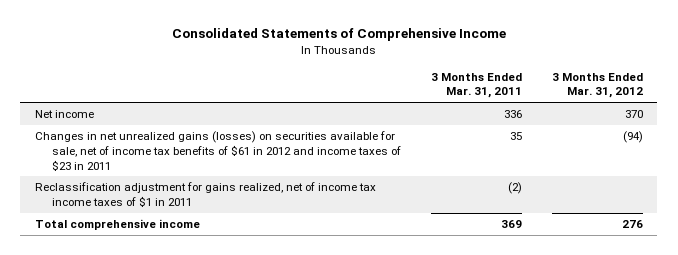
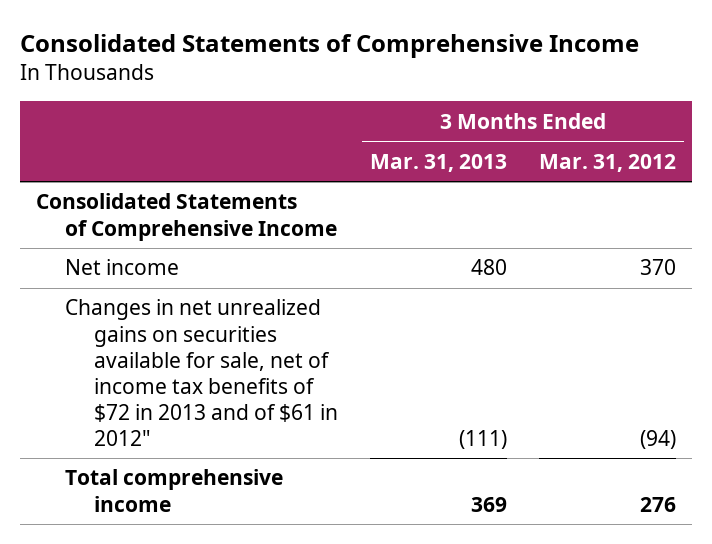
- | 3 Months Ended Mar. 31, 2011 | 3 Months Ended Mar. 31, 2012
+ | 3 Months Ended Mar. 31, 2013 | 3 Months Ended Mar. 31, 2012
+ Consolidated Statements of Comprehensive Income
- Changes in net unrealized gains (losses) on securities available for sale, net of income tax benefits of $61 in 2012 and income taxes of $23 in 2011 | 35 | (94)
- Reclassification adjustment for gains realized, net of income tax income taxes of $1 in 2011 | (2) |
+ Changes in net unrealized gains on securities available for sale, net of income tax benefits of $72 in 2013 and of $61 in 2012" | (111) | (94)

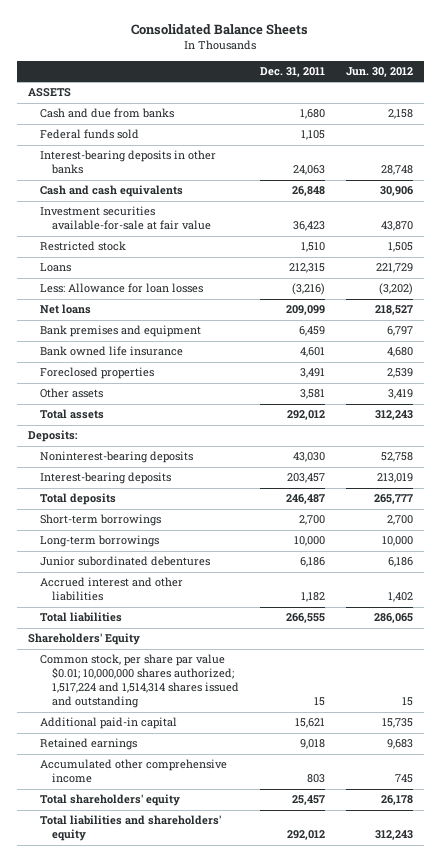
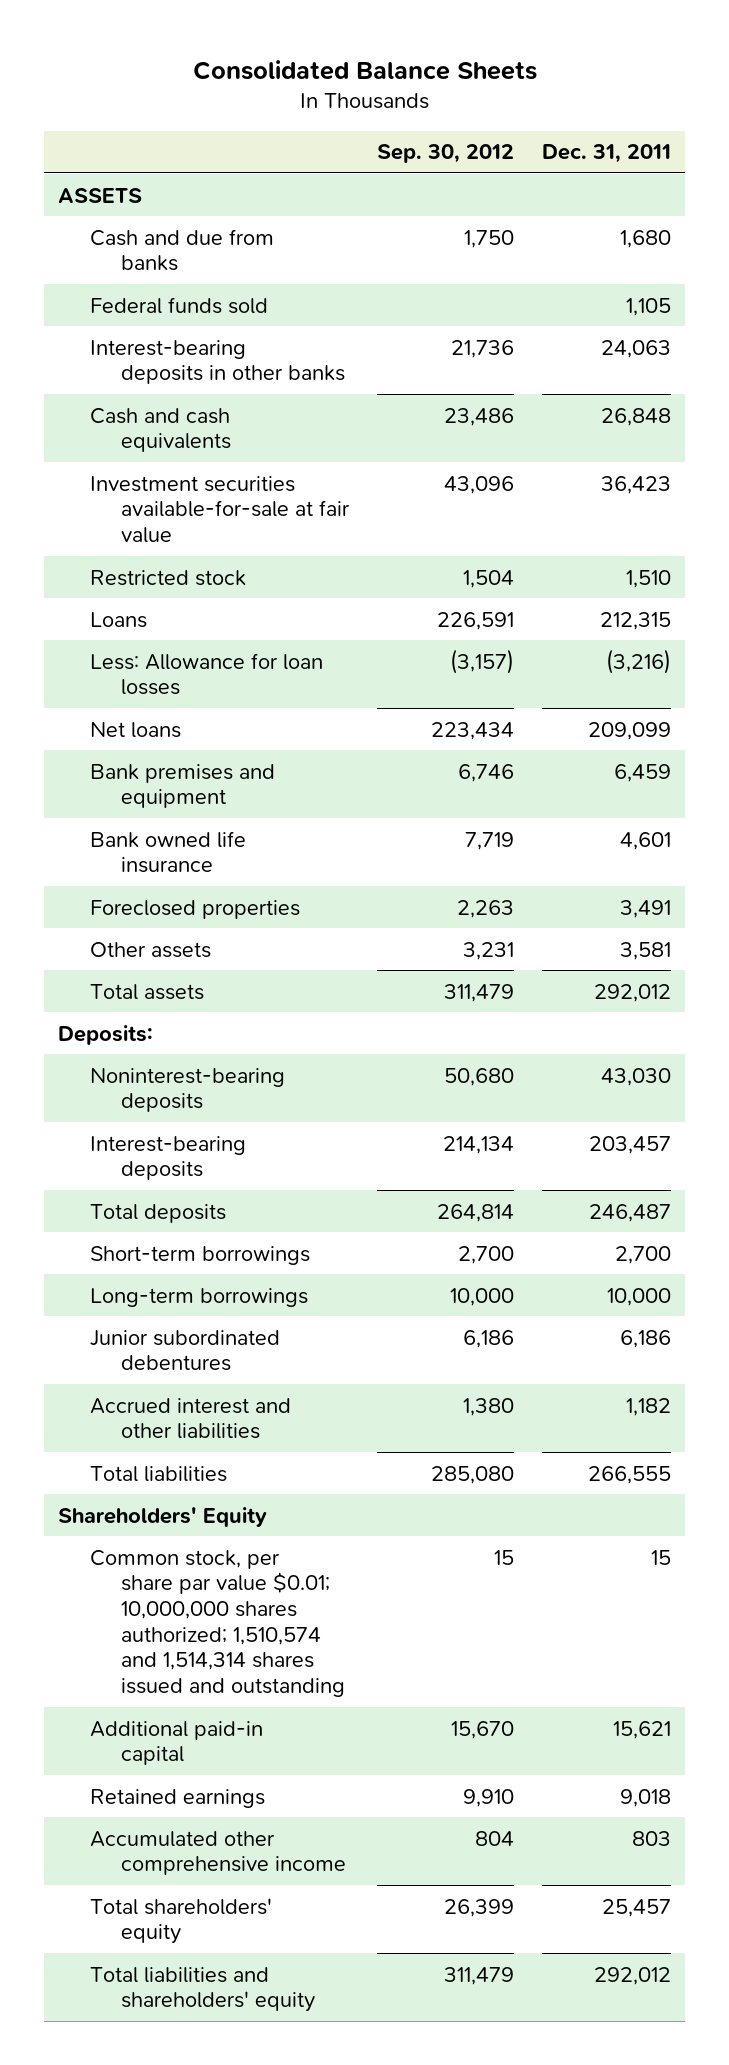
- | Dec. 31, 2011 | Jun. 30, 2012
+ | Sep. 30, 2012 | Dec. 31, 2011
- Common stock, per share par value $0.01; 10,000,000 shares authorized; 1,517,224 and 1,514,314 shares issued and outstanding | 15 | 15
+ Common stock, per share par value $0.01; 10,000,000 shares authorized; 1,510,574 and 1,514,314 shares issued and outstanding | 15 | 15

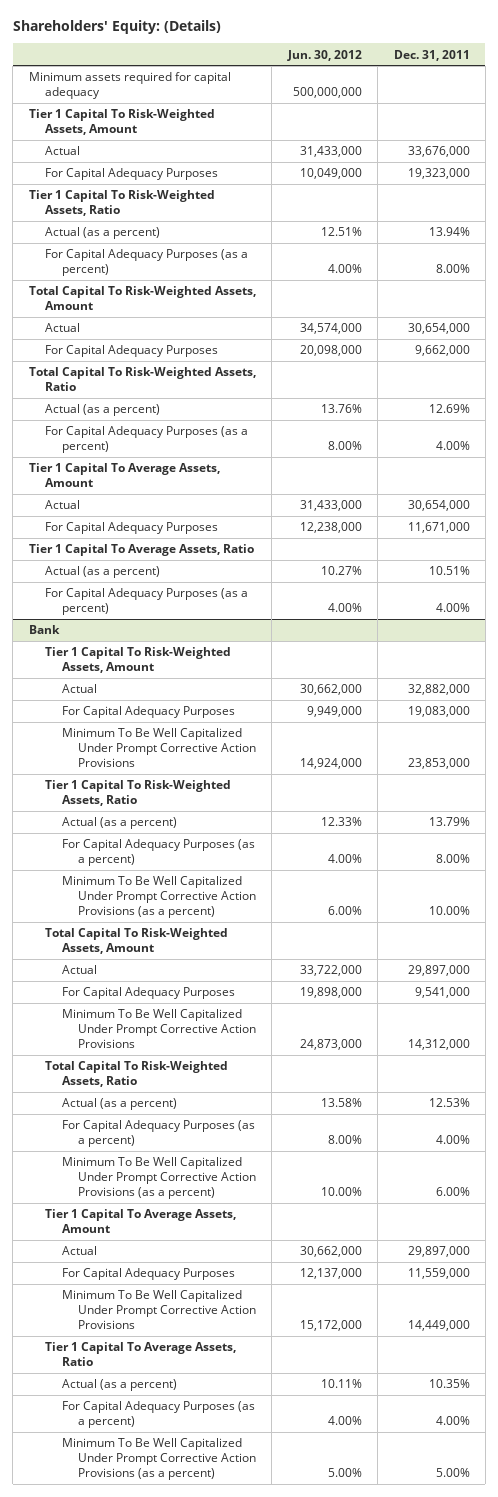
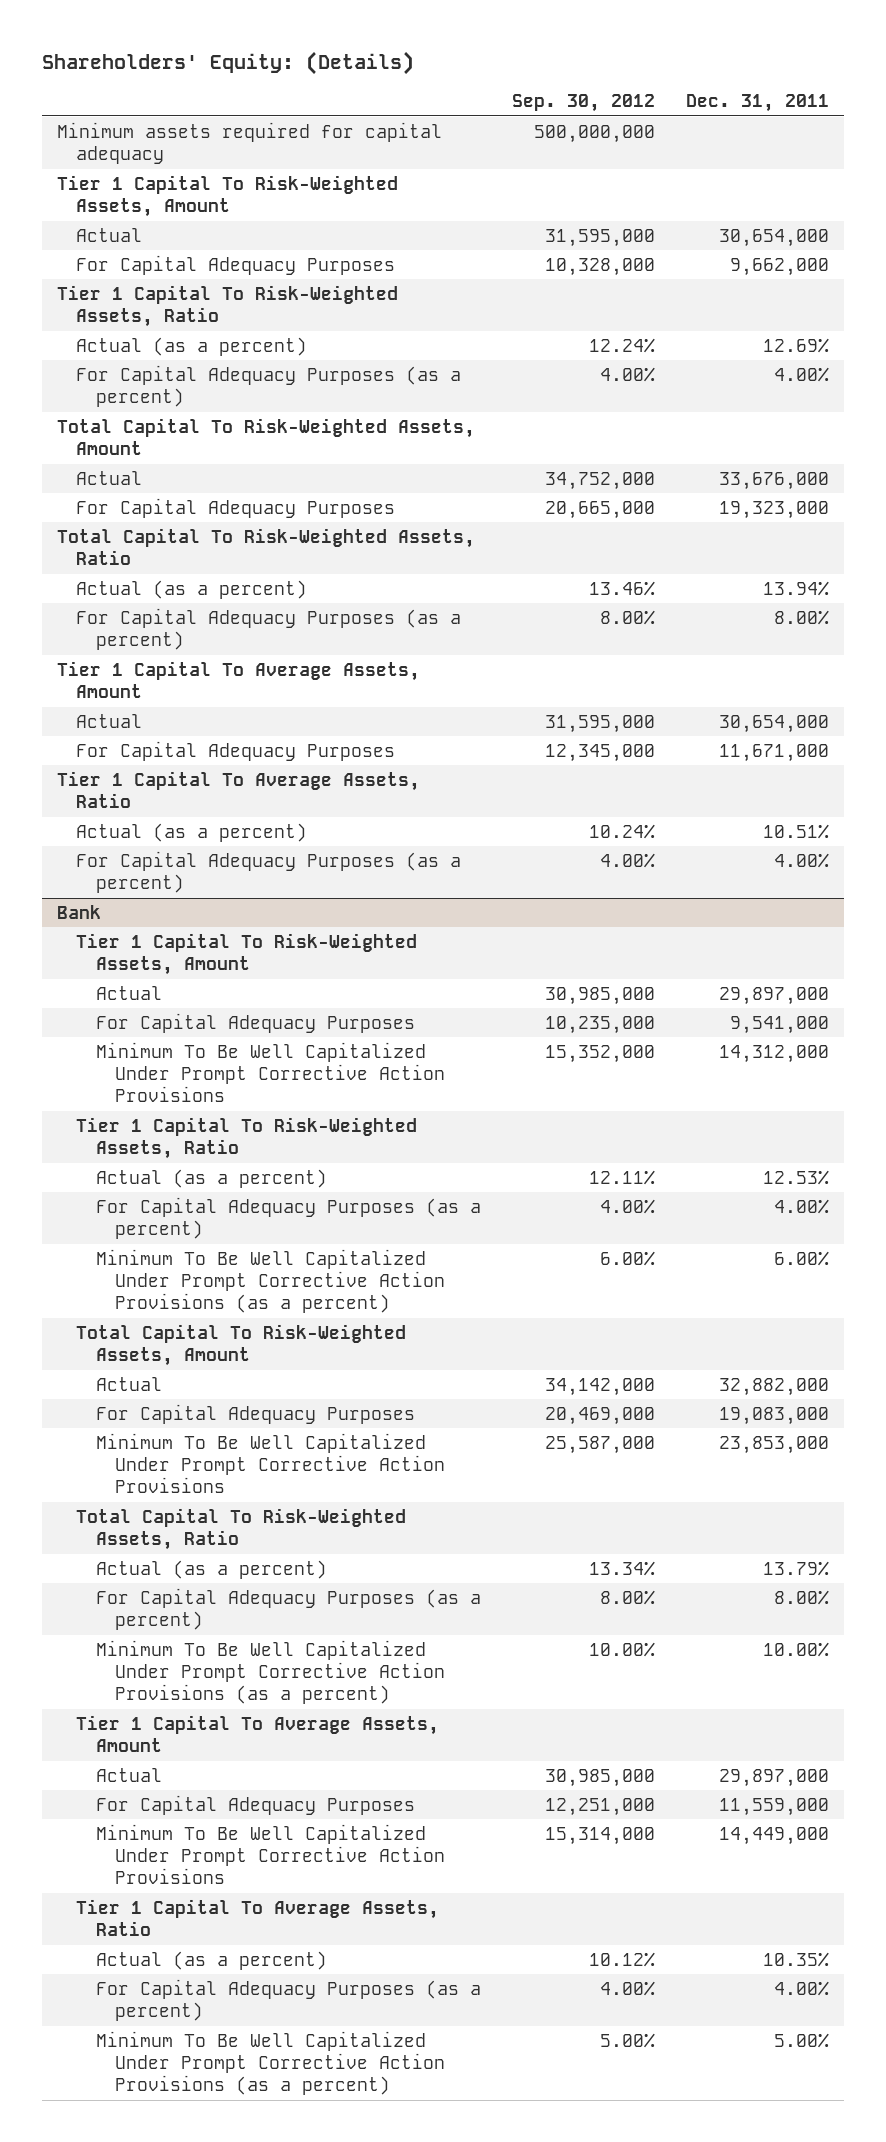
- | Jun. 30, 2012 | Dec. 31, 2011
+ | Sep. 30, 2012 | Dec. 31, 2011
moved down: Tier 1 Capital To Risk-Weighted Assets, Ratio
moved down: Total Capital To Risk-Weighted Assets, Amount
moved down: Actual | 34,752,000 | 33,676,000
moved down: For Capital Adequacy Purposes | 20,665,000 | 19,323,000
moved down: Total Capital To Risk-Weighted Assets, Ratio
moved down: Actual (as a percent) | 13.46% | 13.94%
moved down: For Capital Adequacy Purposes (as a percent) | 8.00% | 8.00%
@ Bank
moved down: Tier 1 Capital To Risk-Weighted Assets, Ratio
moved down: Total Capital To Risk-Weighted Assets, Amount
moved down: Actual | 34,142,000 | 32,882,000
moved down: For Capital Adequacy Purposes | 20,469,000 | 19,083,000
moved down: Minimum To Be Well Capitalized Under Prompt Corrective Action Provisions | 25,587,000 | 23,853,000
moved down: Total Capital To Risk-Weighted Assets, Ratio
moved down: Actual (as a percent) | 13.34% | 13.79%
moved down: For Capital Adequacy Purposes (as a percent) | 8.00% | 8.00%
moved down: Minimum To Be Well Capitalized Under Prompt Corrective Action Provisions (as a percent) | 10.00% | 10.00%

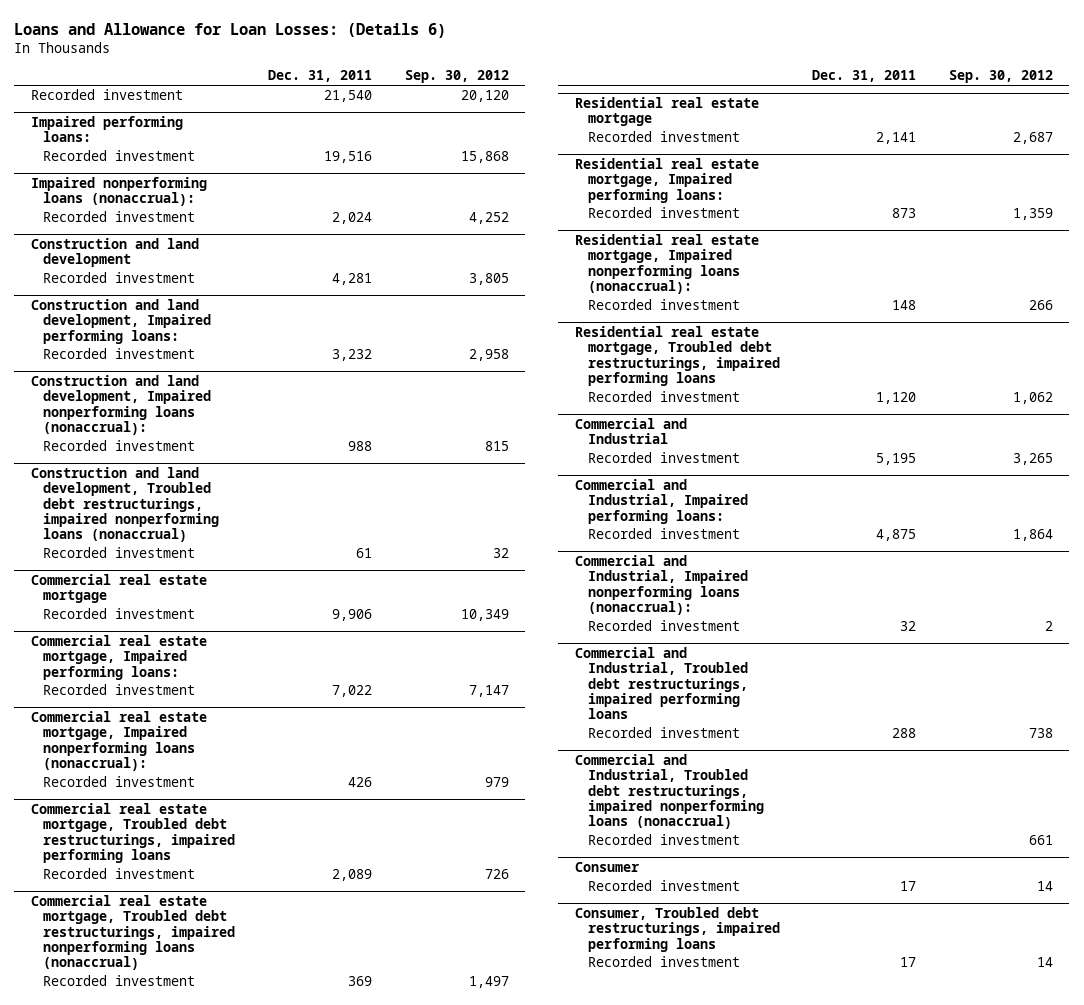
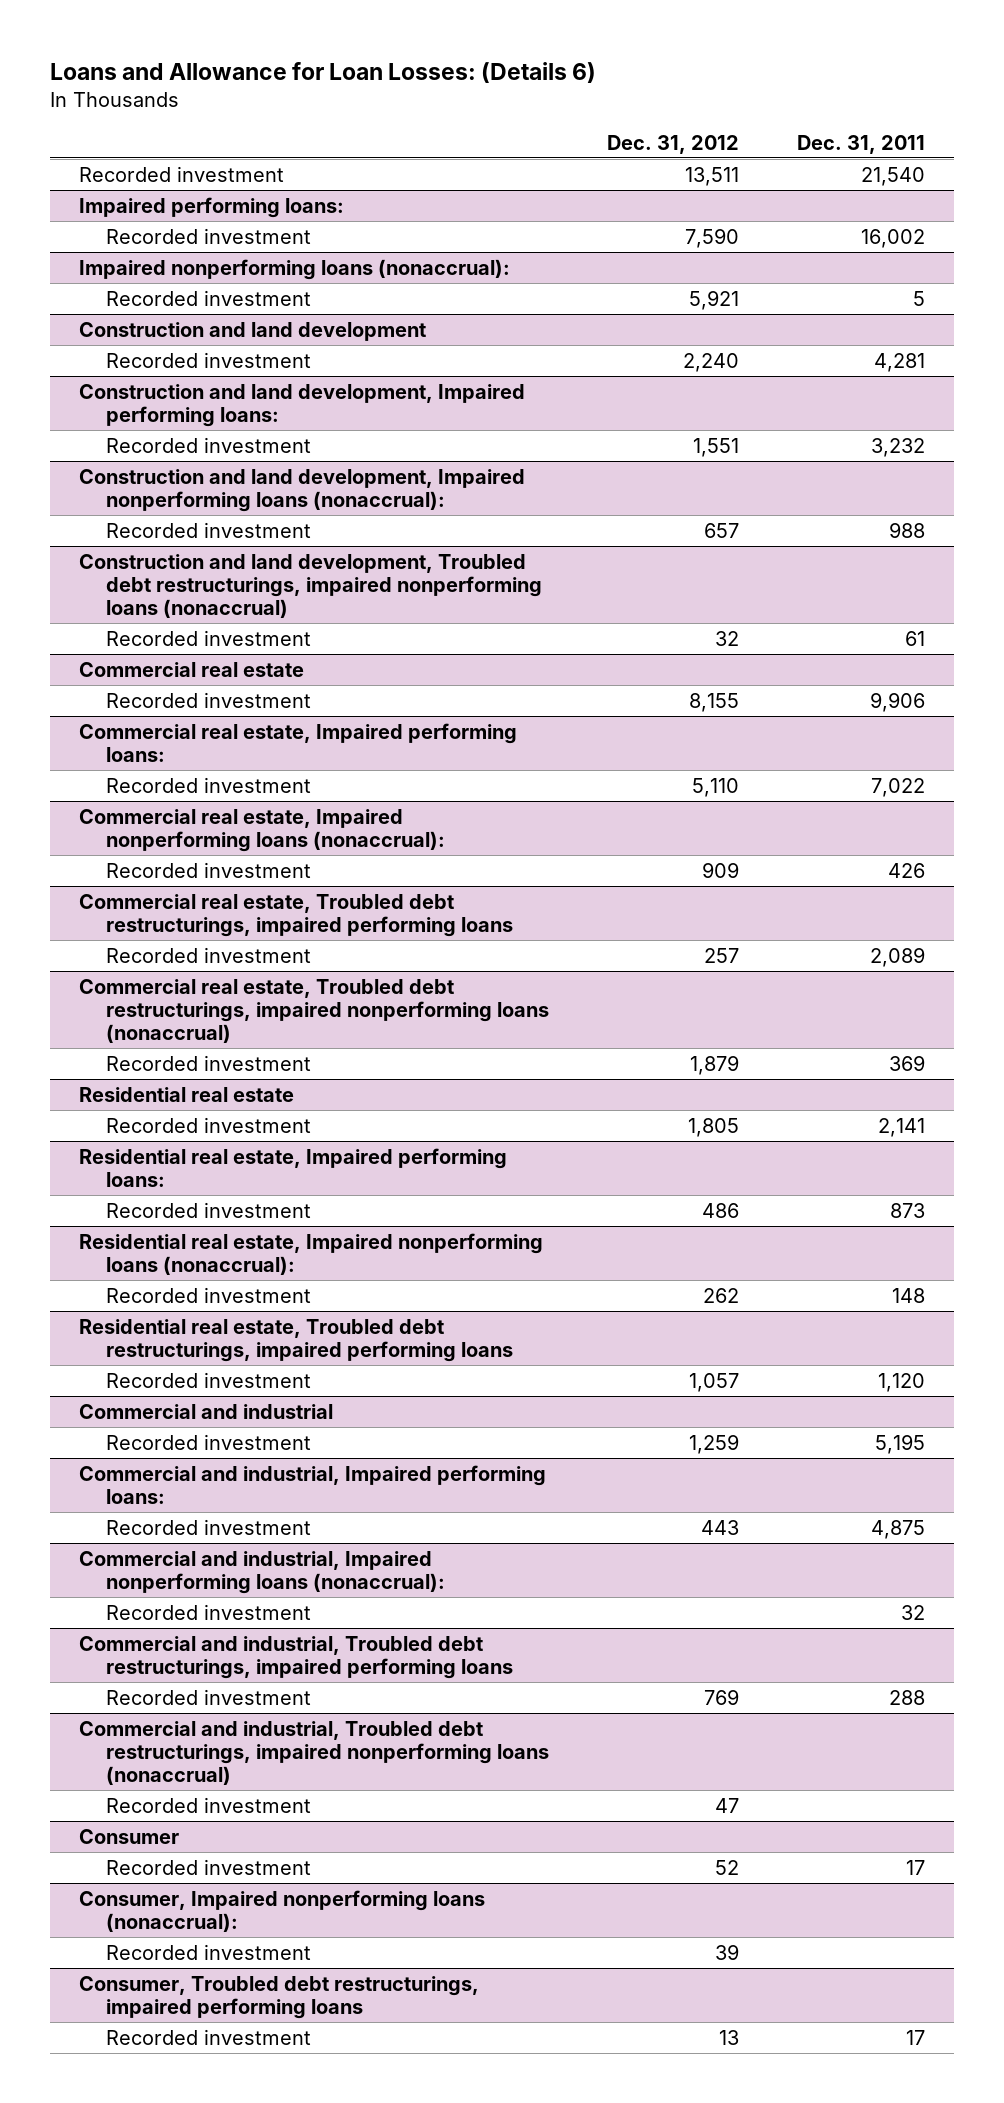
- | Dec. 31, 2011 | Sep. 30, 2012
+ | Dec. 31, 2012 | Dec. 31, 2011
@ Impaired performing loans:
- Recorded investment | 19,516 | 15,868
+ Recorded investment | 7,590 | 16,002
@ Impaired nonperforming loans (nonaccrual):
- Recorded investment | 2,024 | 4,252
+ Recorded investment | 5,921 | 5
- Commercial real estate mortgage
+ Commercial real estate
- Commercial real estate mortgage, Impaired performing loans:
+ Commercial real estate, Impaired performing loans:
- Commercial real estate mortgage, Impaired nonperforming loans (nonaccrual):
+ Commercial real estate, Impaired nonperforming loans (nonaccrual):
- Commercial real estate mortgage, Troubled debt restructurings, impaired performing loans
+ Commercial real estate, Troubled debt restructurings, impaired performing loans
- Commercial real estate mortgage, Troubled debt restructurings, impaired nonperforming loans (nonaccrual)
+ Commercial real estate, Troubled debt restructurings, impaired nonperforming loans (nonaccrual)
- Residential real estate mortgage
+ Residential real estate
- Residential real estate mortgage, Impaired performing loans:
+ Residential real estate, Impaired performing loans:
- Residential real estate mortgage, Impaired nonperforming loans (nonaccrual):
+ Residential real estate, Impaired nonperforming loans (nonaccrual):
- Residential real estate mortgage, Troubled debt restructurings, impaired performing loans
+ Residential real estate, Troubled debt restructurings, impaired performing loans
- Commercial and Industrial
+ Commercial and industrial
- Commercial and Industrial, Impaired performing loans:
+ Commercial and industrial, Impaired performing loans:
- Commercial and Industrial, Impaired nonperforming loans (nonaccrual):
+ Commercial and industrial, Impaired nonperforming loans (nonaccrual):
- Commercial and Industrial, Troubled debt restructurings, impaired performing loans
+ Commercial and industrial, Troubled debt restructurings, impaired performing loans
- Commercial and Industrial, Troubled debt restructurings, impaired nonperforming loans (nonaccrual)
+ Commercial and industrial, Troubled debt restructurings, impaired nonperforming loans (nonaccrual)
+ Consumer, Impaired nonperforming loans (nonaccrual):
+ Recorded investment | 39 |

